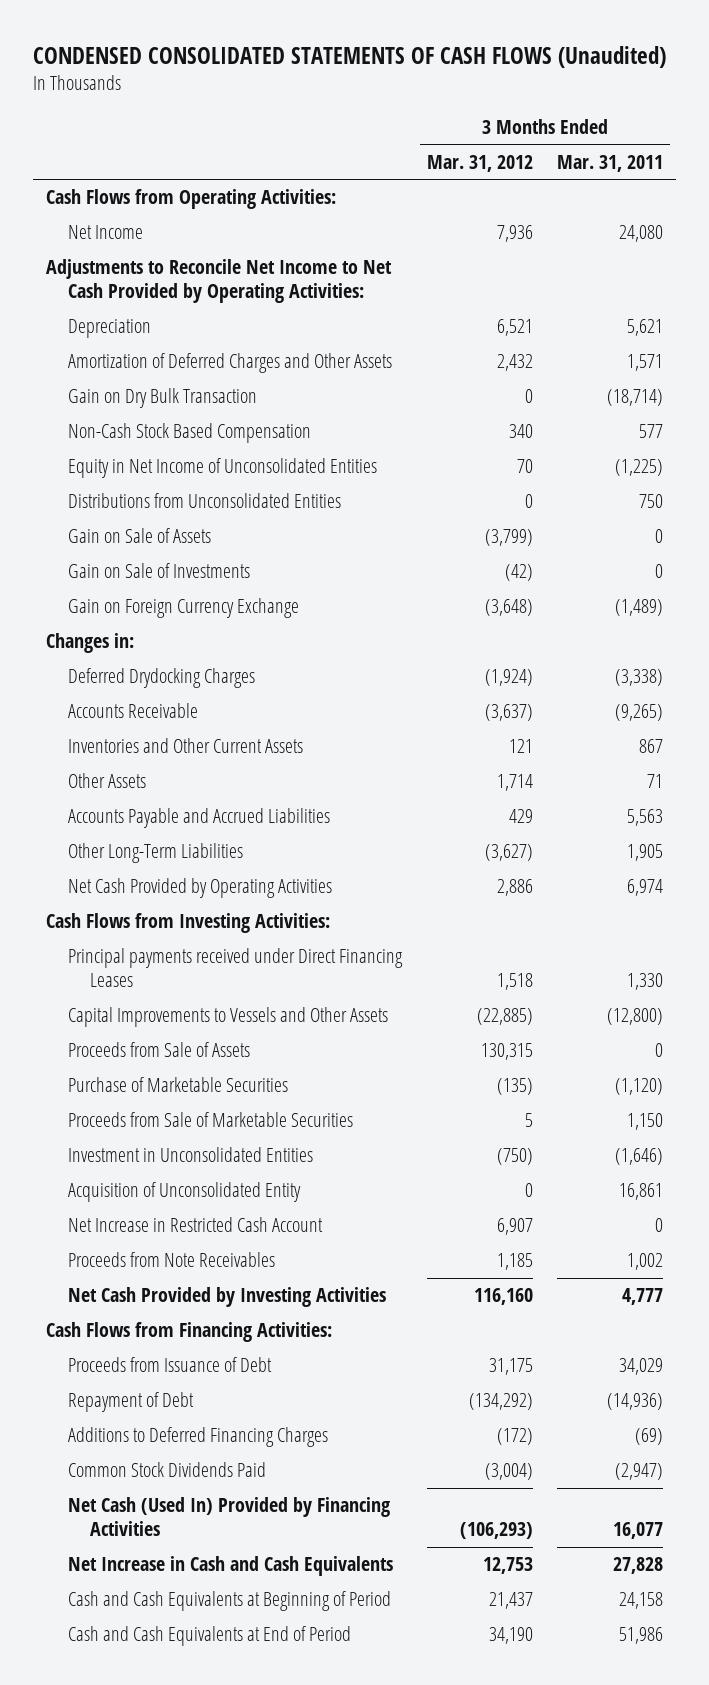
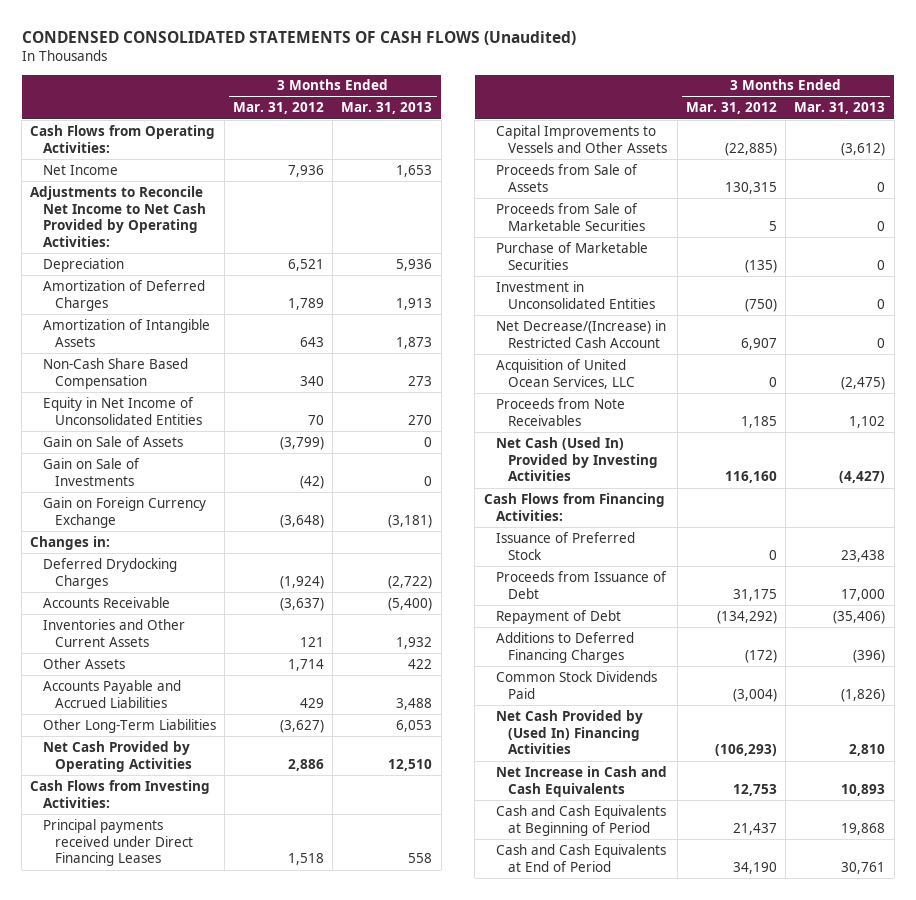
- | 3 Months Ended Mar. 31, 2012 | 3 Months Ended Mar. 31, 2011
+ | 3 Months Ended Mar. 31, 2012 | 3 Months Ended Mar. 31, 2013
- Amortization of Deferred Charges and Other Assets | 2,432 | 1,571
- Gain on Dry Bulk Transaction | 0 | (18,714)
- Non-Cash Stock Based Compensation | 340 | 577
+ Amortization of Deferred Charges | 1,789 | 1,913
+ Amortization of Intangible Assets | 643 | 1,873
+ Non-Cash Share Based Compensation | 340 | 273
- Distributions from Unconsolidated Entities | 0 | 750
moved down: Purchase of Marketable Securities | (135) | 0
- Acquisition of Unconsolidated Entity | 0 | 16,861
- Net Increase in Restricted Cash Account | 6,907 | 0
+ Net Decrease/(Increase) in Restricted Cash Account | 6,907 | 0
+ Acquisition of United Ocean Services, LLC | 0 | (2,475)
- Net Cash Provided by Investing Activities | 116,160 | 4,777
+ Net Cash (Used In) Provided by Investing Activities | 116,160 | (4,427)
+ Issuance of Preferred Stock | 0 | 23,438
- Net Cash (Used In) Provided by Financing Activities | (106,293) | 16,077
+ Net Cash Provided by (Used In) Financing Activities | (106,293) | 2,810

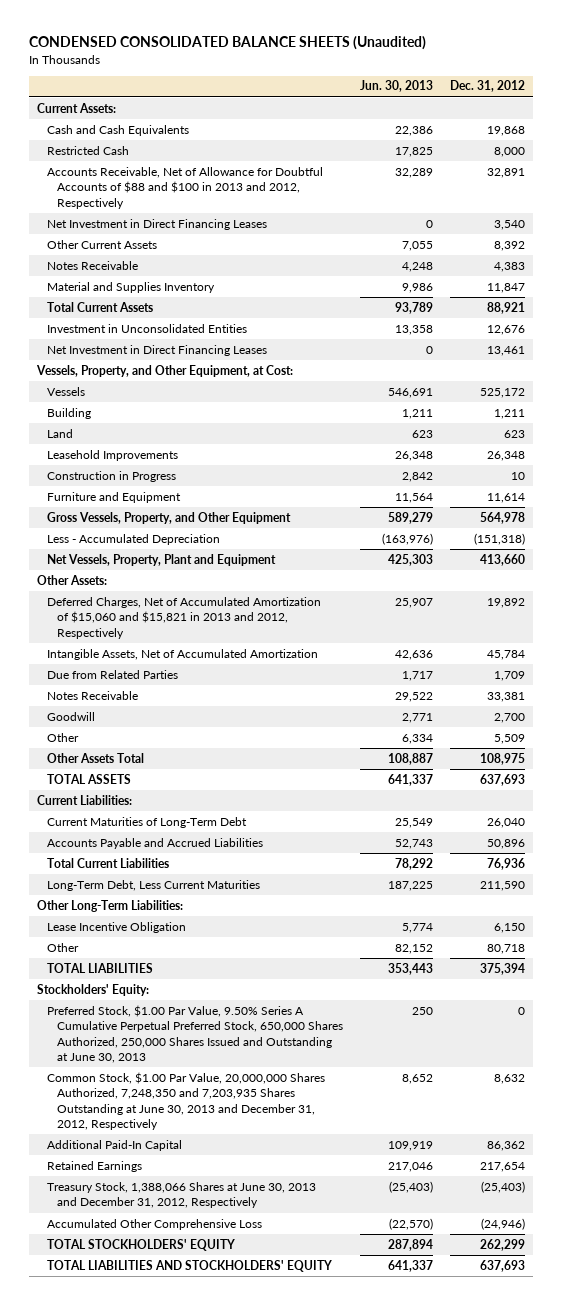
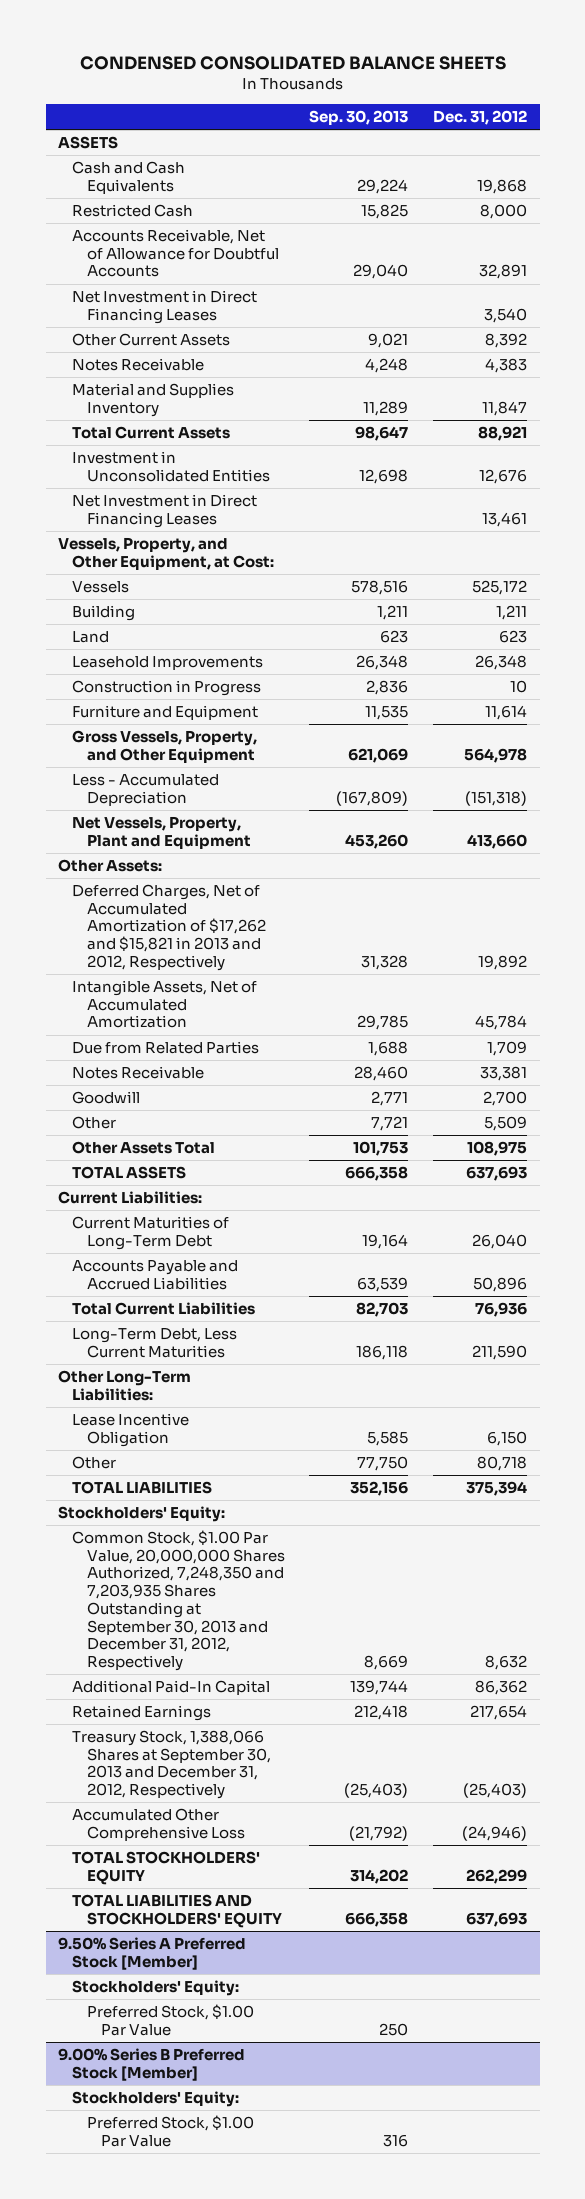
- CONDENSED CONSOLIDATED BALANCE SHEETS (Unaudited)
+ CONDENSED CONSOLIDATED BALANCE SHEETS
- | Jun. 30, 2013 | Dec. 31, 2012
+ | Sep. 30, 2013 | Dec. 31, 2012
- Current Assets:
+ ASSETS
- Accounts Receivable, Net of Allowance for Doubtful Accounts of $88 and $100 in 2013 and 2012, Respectively | 32,289 | 32,891
+ Accounts Receivable, Net of Allowance for Doubtful Accounts | 29,040 | 32,891
- Deferred Charges, Net of Accumulated Amortization of $15,060 and $15,821 in 2013 and 2012, Respectively | 25,907 | 19,892
+ Deferred Charges, Net of Accumulated Amortization of $17,262 and $15,821 in 2013 and 2012, Respectively | 31,328 | 19,892
- Preferred Stock, $1.00 Par Value, 9.50% Series A Cumulative Perpetual Preferred Stock, 650,000 Shares Authorized, 250,000 Shares Issued and Outstanding at June 30, 2013 | 250 | 0
- Common Stock, $1.00 Par Value, 20,000,000 Shares Authorized, 7,248,350 and 7,203,935 Shares Outstanding at June 30, 2013 and December 31, 2012, Respectively | 8,652 | 8,632
+ Common Stock, $1.00 Par Value, 20,000,000 Shares Authorized, 7,248,350 and 7,203,935 Shares Outstanding at September 30, 2013 and December 31, 2012, Respectively | 8,669 | 8,632
- Treasury Stock, 1,388,066 Shares at June 30, 2013 and December 31, 2012, Respectively | (25,403) | (25,403)
+ Treasury Stock, 1,388,066 Shares at September 30, 2013 and December 31, 2012, Respectively | (25,403) | (25,403)
+ 9.50% Series A Preferred Stock [Member]
+ Stockholders' Equity:
+ Preferred Stock, $1.00 Par Value | 250 |
+ 9.00% Series B Preferred Stock [Member]
+ Stockholders' Equity:
+ Preferred Stock, $1.00 Par Value | 316 |

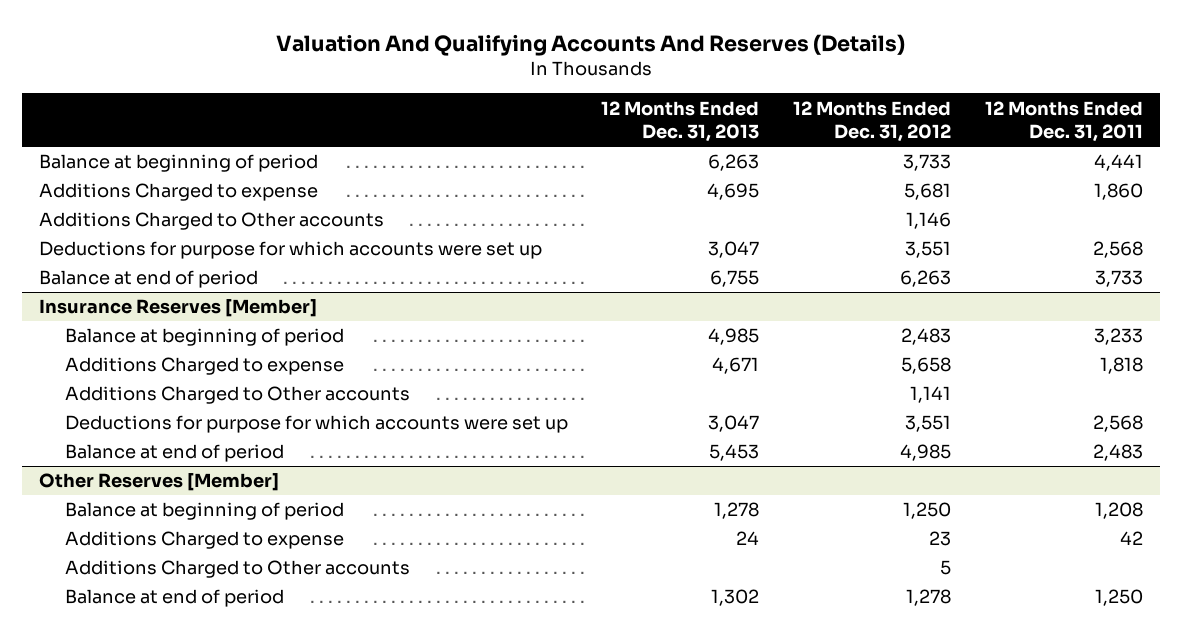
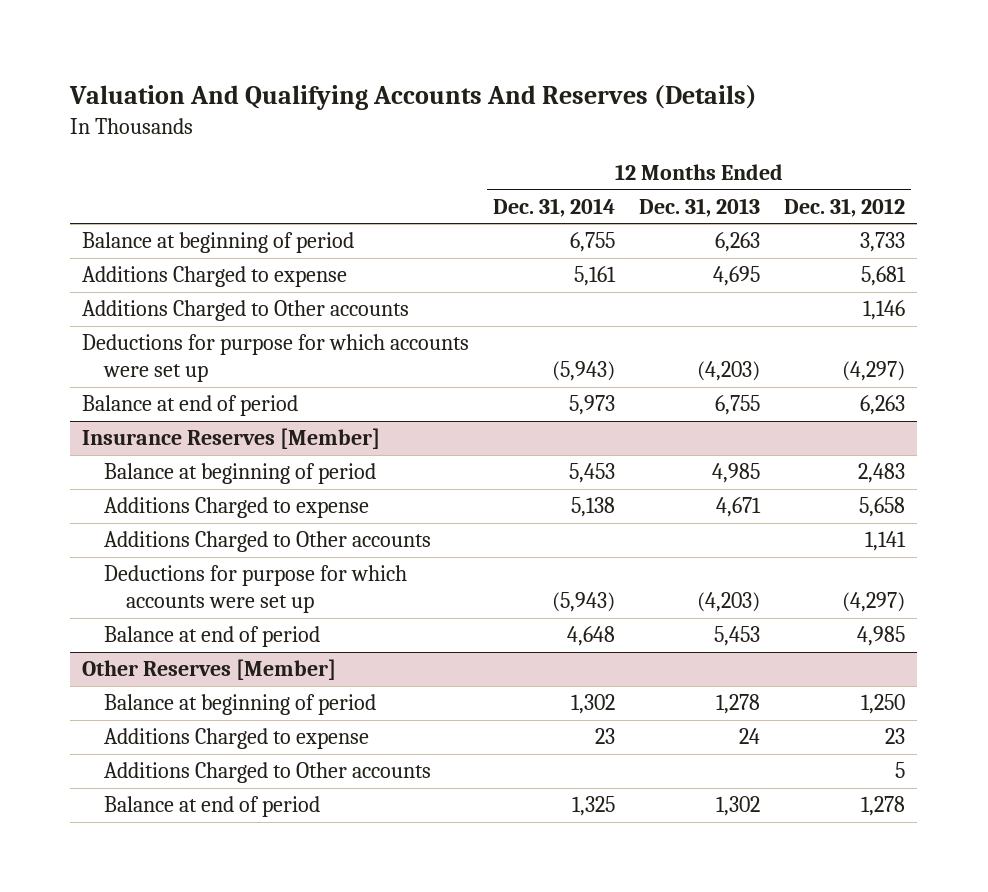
- | 12 Months Ended Dec. 31, 2013 | 12 Months Ended Dec. 31, 2012 | 12 Months Ended Dec. 31, 2011
+ | 12 Months Ended Dec. 31, 2014 | 12 Months Ended Dec. 31, 2013 | 12 Months Ended Dec. 31, 2012
- Deductions for purpose for which accounts were set up | 3,047 | 3,551 | 2,568
+ Deductions for purpose for which accounts were set up | (5,943) | (4,203) | (4,297)
@ Insurance Reserves [Member]
- Deductions for purpose for which accounts were set up | 3,047 | 3,551 | 2,568
+ Deductions for purpose for which accounts were set up | (5,943) | (4,203) | (4,297)

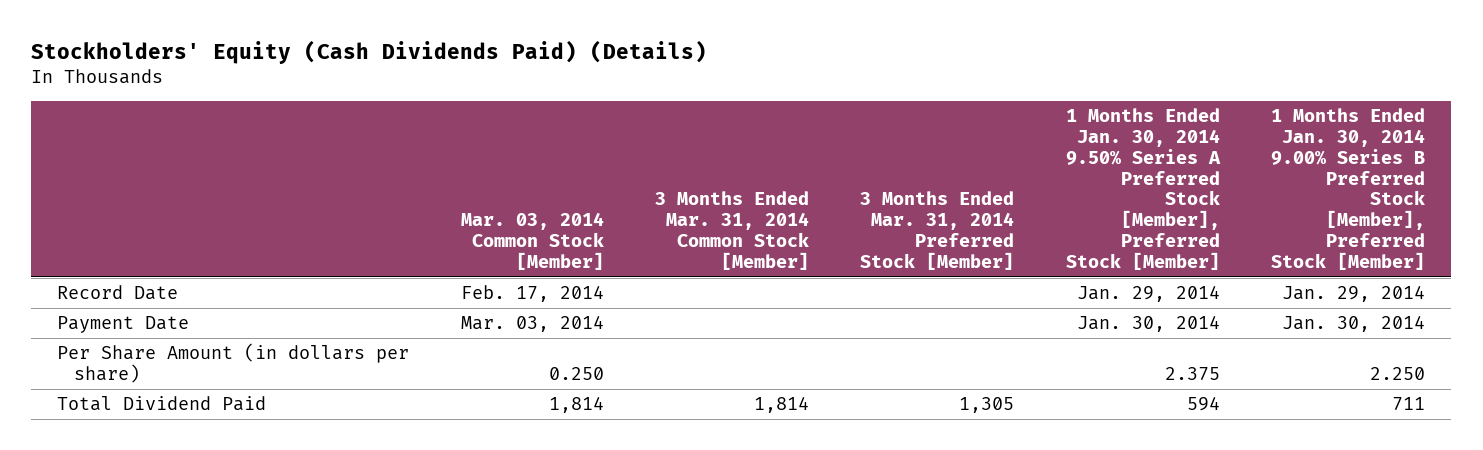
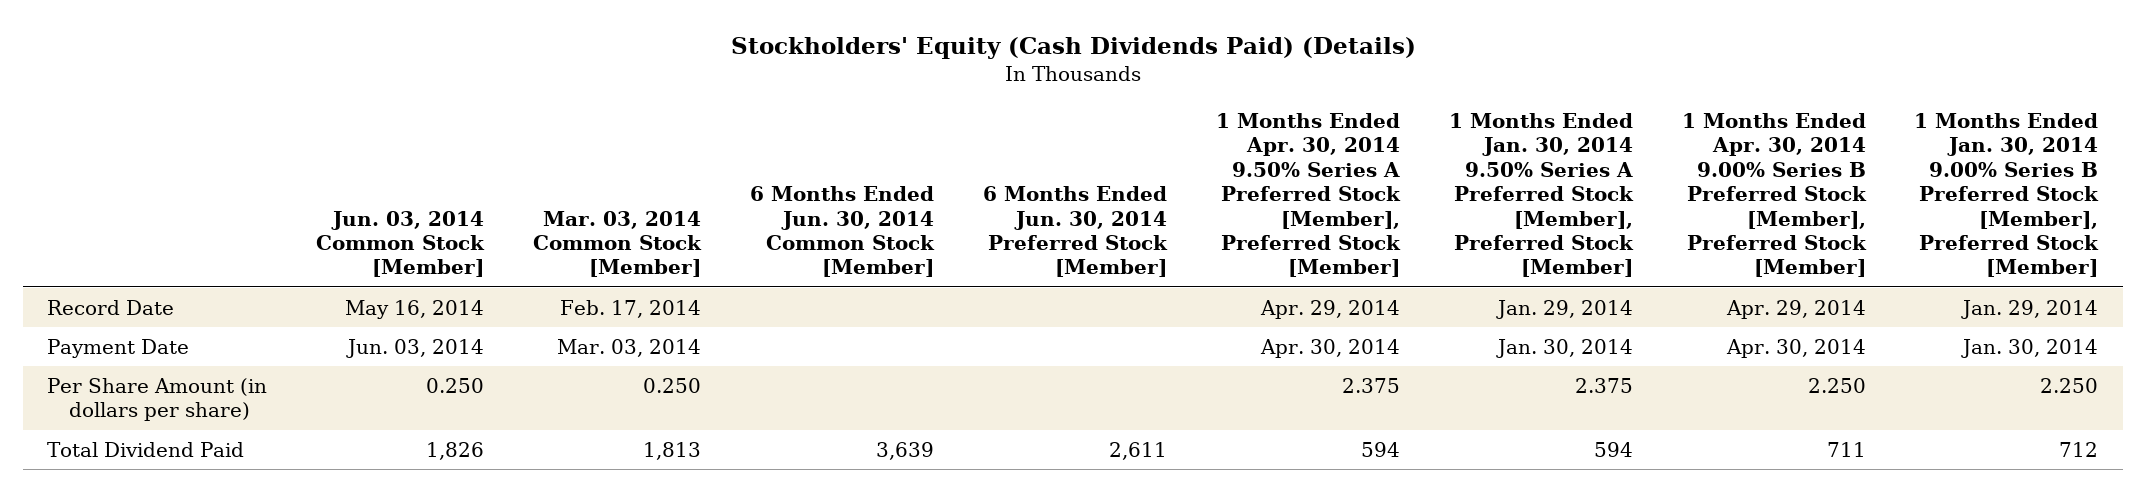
- | Mar. 03, 2014 Common Stock [Member] | 3 Months Ended Mar. 31, 2014 Common Stock [Member] | 3 Months Ended Mar. 31, 2014 Preferred Stock [Member] | 1 Months Ended Jan. 30, 2014 9.50% Series A Preferred Stock [Member], Preferred Stock [Member] | 1 Months Ended Jan. 30, 2014 9.00% Series B Preferred Stock [Member], Preferred Stock [Member]
+ | Jun. 03, 2014 Common Stock [Member] | Mar. 03, 2014 Common Stock [Member] | 6 Months Ended Jun. 30, 2014 Common Stock [Member] | 6 Months Ended Jun. 30, 2014 Preferred Stock [Member] | 1 Months Ended Apr. 30, 2014 9.50% Series A Preferred Stock [Member], Preferred Stock [Member] | 1 Months Ended Jan. 30, 2014 9.50% Series A Preferred Stock [Member], Preferred Stock [Member] | 1 Months Ended Apr. 30, 2014 9.00% Series B Preferred Stock [Member], Preferred Stock [Member] | 1 Months Ended Jan. 30, 2014 9.00% Series B Preferred Stock [Member], Preferred Stock [Member]
- Total Dividend Paid | 1,814 | 1,814 | 1,305 | 594 | 711
+ Total Dividend Paid | 1,826 | 1,813 | 3,639 | 2,611 | 594 | 594 | 711 | 712

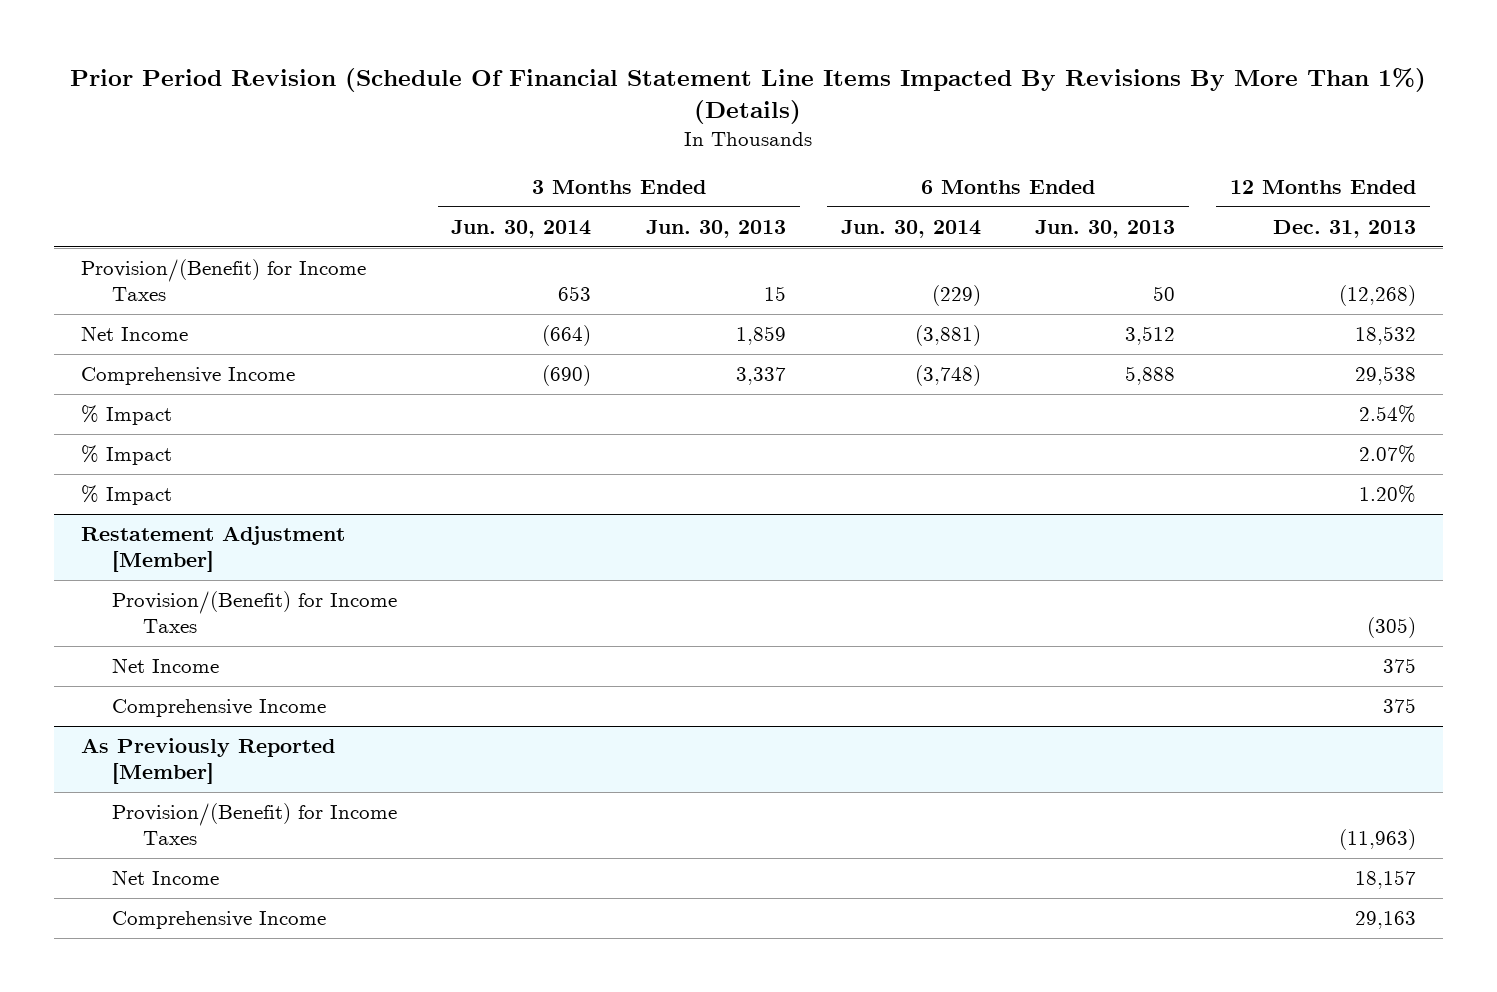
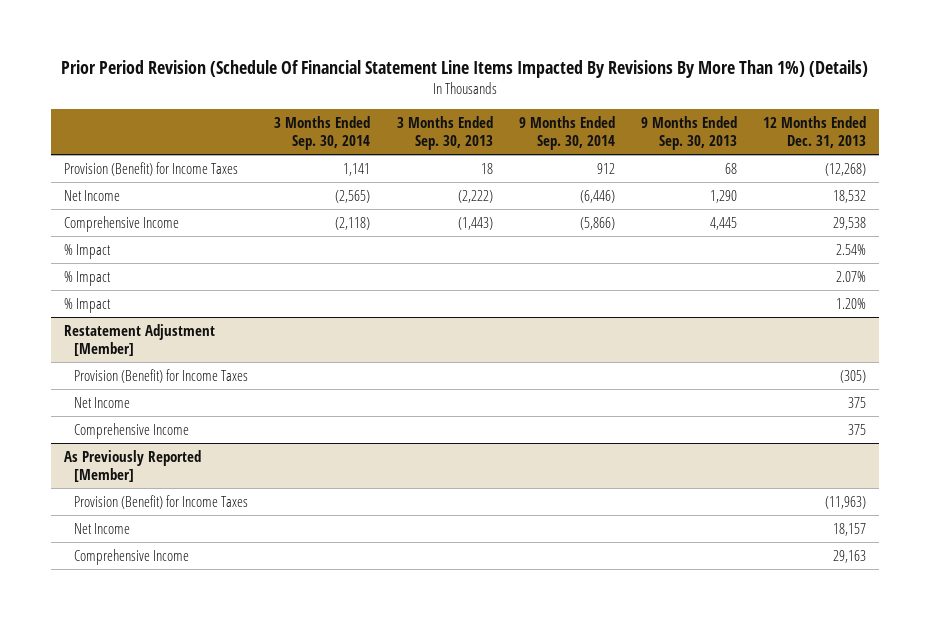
- | 3 Months Ended Jun. 30, 2014 | 3 Months Ended Jun. 30, 2013 | 6 Months Ended Jun. 30, 2014 | 6 Months Ended Jun. 30, 2013 | 12 Months Ended Dec. 31, 2013
+ | 3 Months Ended Sep. 30, 2014 | 3 Months Ended Sep. 30, 2013 | 9 Months Ended Sep. 30, 2014 | 9 Months Ended Sep. 30, 2013 | 12 Months Ended Dec. 31, 2013
- Provision/(Benefit) for Income Taxes | 653 | 15 | (229) | 50 | (12,268)
+ Provision (Benefit) for Income Taxes | 1,141 | 18 | 912 | 68 | (12,268)
@ Restatement Adjustment [Member]
- Provision/(Benefit) for Income Taxes | | | | | (305)
+ Provision (Benefit) for Income Taxes | | | | | (305)
@ As Previously Reported [Member]
- Provision/(Benefit) for Income Taxes | | | | | (11,963)
+ Provision (Benefit) for Income Taxes | | | | | (11,963)

